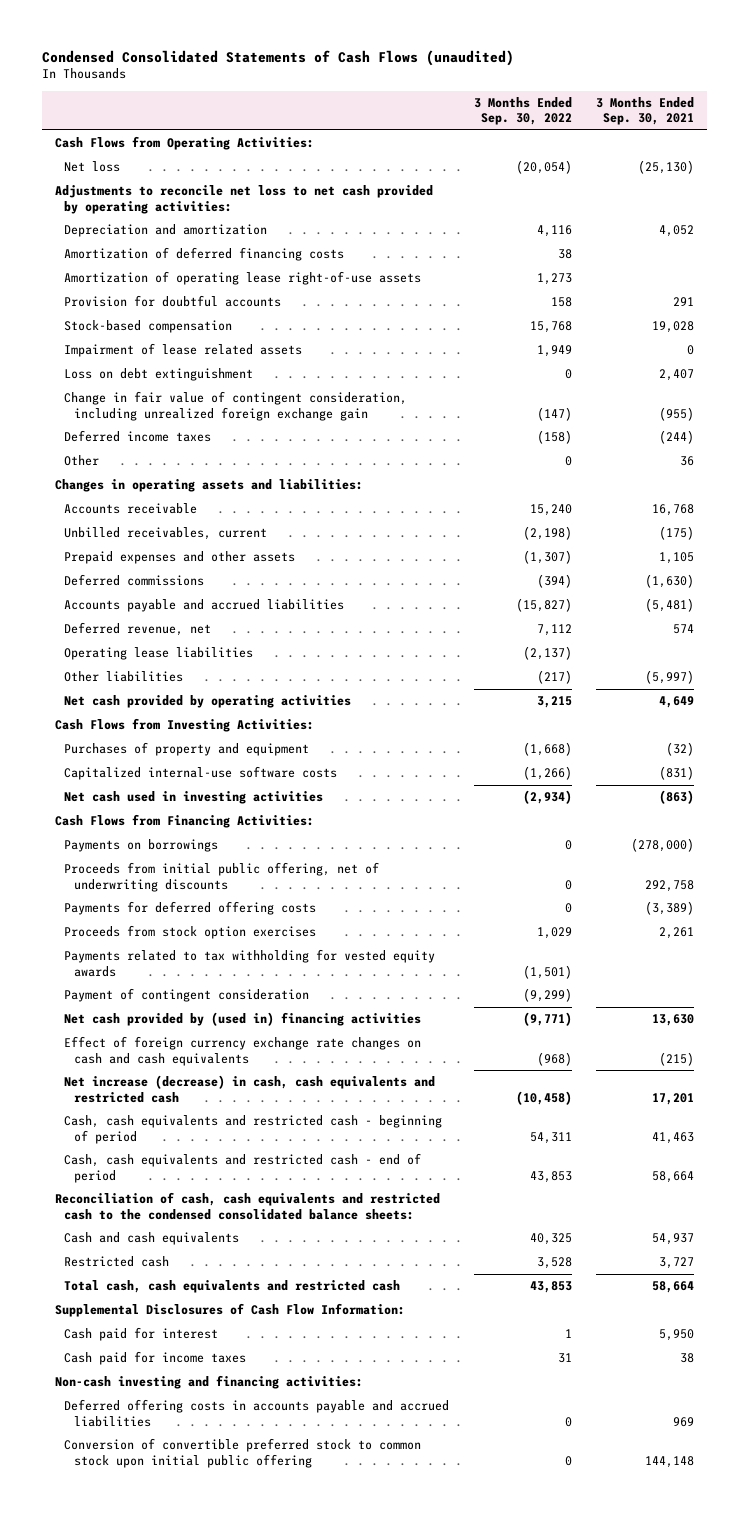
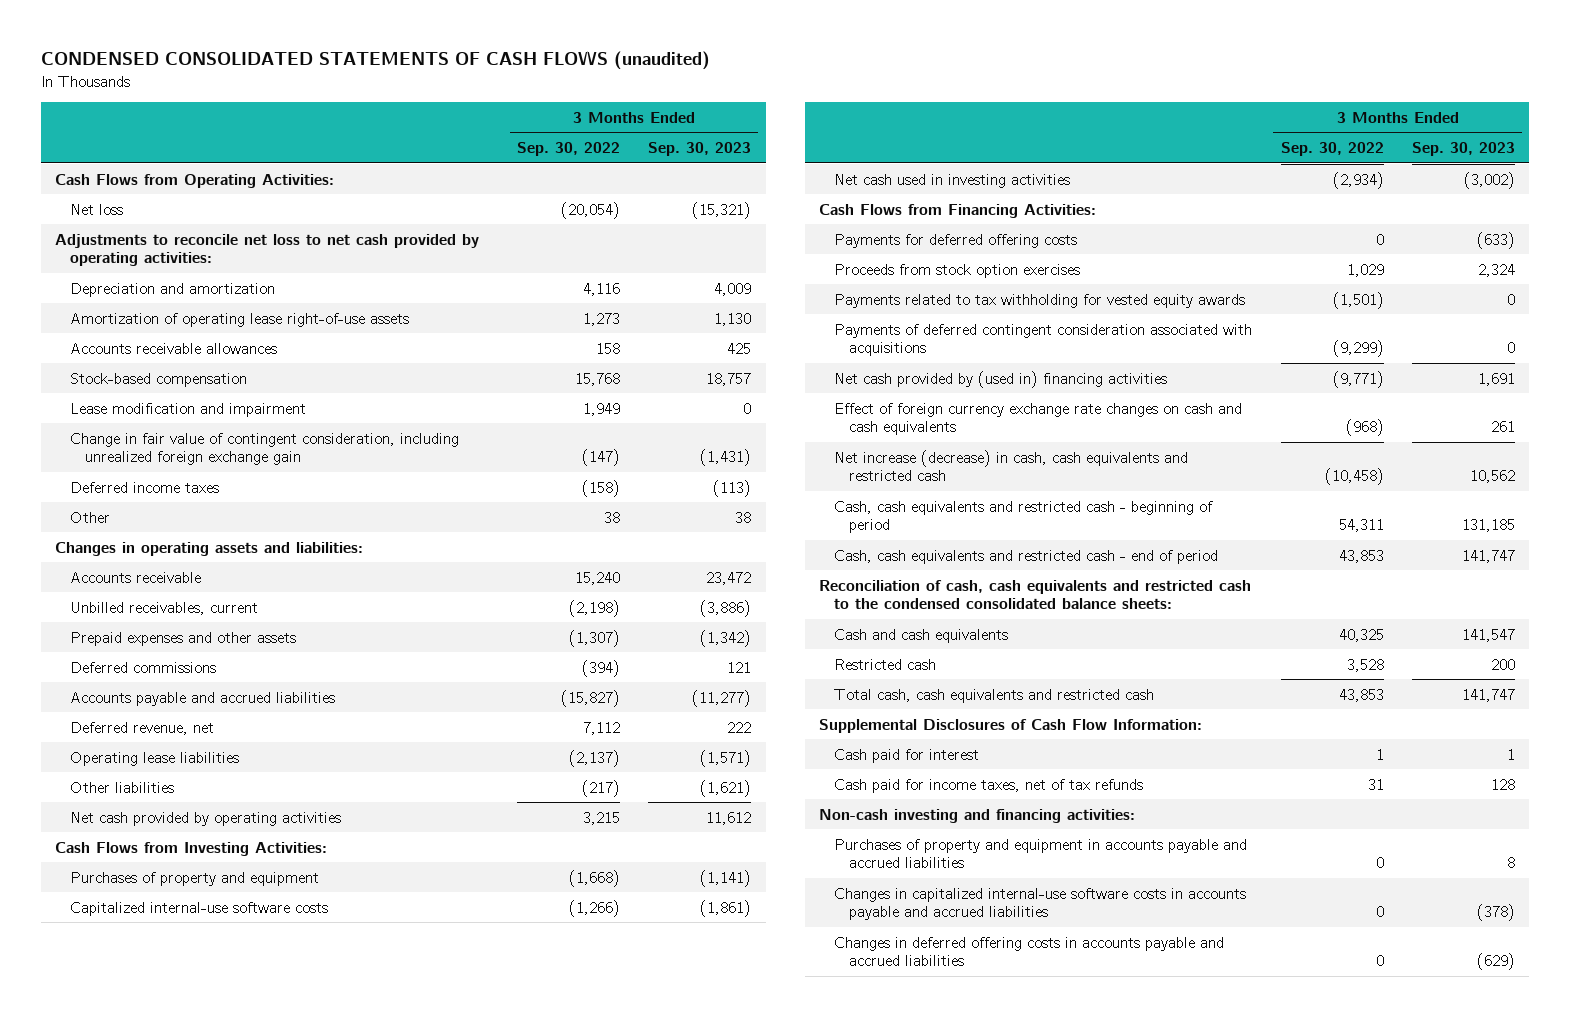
- Condensed Consolidated Statements of Cash Flows (unaudited)
+ CONDENSED CONSOLIDATED STATEMENTS OF CASH FLOWS (unaudited)
- | 3 Months Ended Sep. 30, 2022 | 3 Months Ended Sep. 30, 2021
+ | 3 Months Ended Sep. 30, 2022 | 3 Months Ended Sep. 30, 2023
- Amortization of deferred financing costs | 38 |
- Provision for doubtful accounts | 158 | 291
+ Accounts receivable allowances | 158 | 425
- Impairment of lease related assets | 1,949 | 0
- Loss on debt extinguishment | 0 | 2,407
+ Lease modification and impairment | 1,949 | 0
- Other | 0 | 36
+ Other | 38 | 38
- Payments on borrowings | 0 | (278,000)
- Proceeds from initial public offering, net of underwriting discounts | 0 | 292,758
- Payment of contingent consideration | (9,299) |
+ Payments of deferred contingent consideration associated with acquisitions | (9,299) | 0
- Cash paid for income taxes | 31 | 38
+ Cash paid for income taxes, net of tax refunds | 31 | 128
- Deferred offering costs in accounts payable and accrued liabilities | 0 | 969
- Conversion of convertible preferred stock to common stock upon initial public offering | 0 | 144,148
+ Purchases of property and equipment in accounts payable and accrued liabilities | 0 | 8
+ Changes in capitalized internal-use software costs in accounts payable and accrued liabilities | 0 | (378)
+ Changes in deferred offering costs in accounts payable and accrued liabilities | 0 | (629)

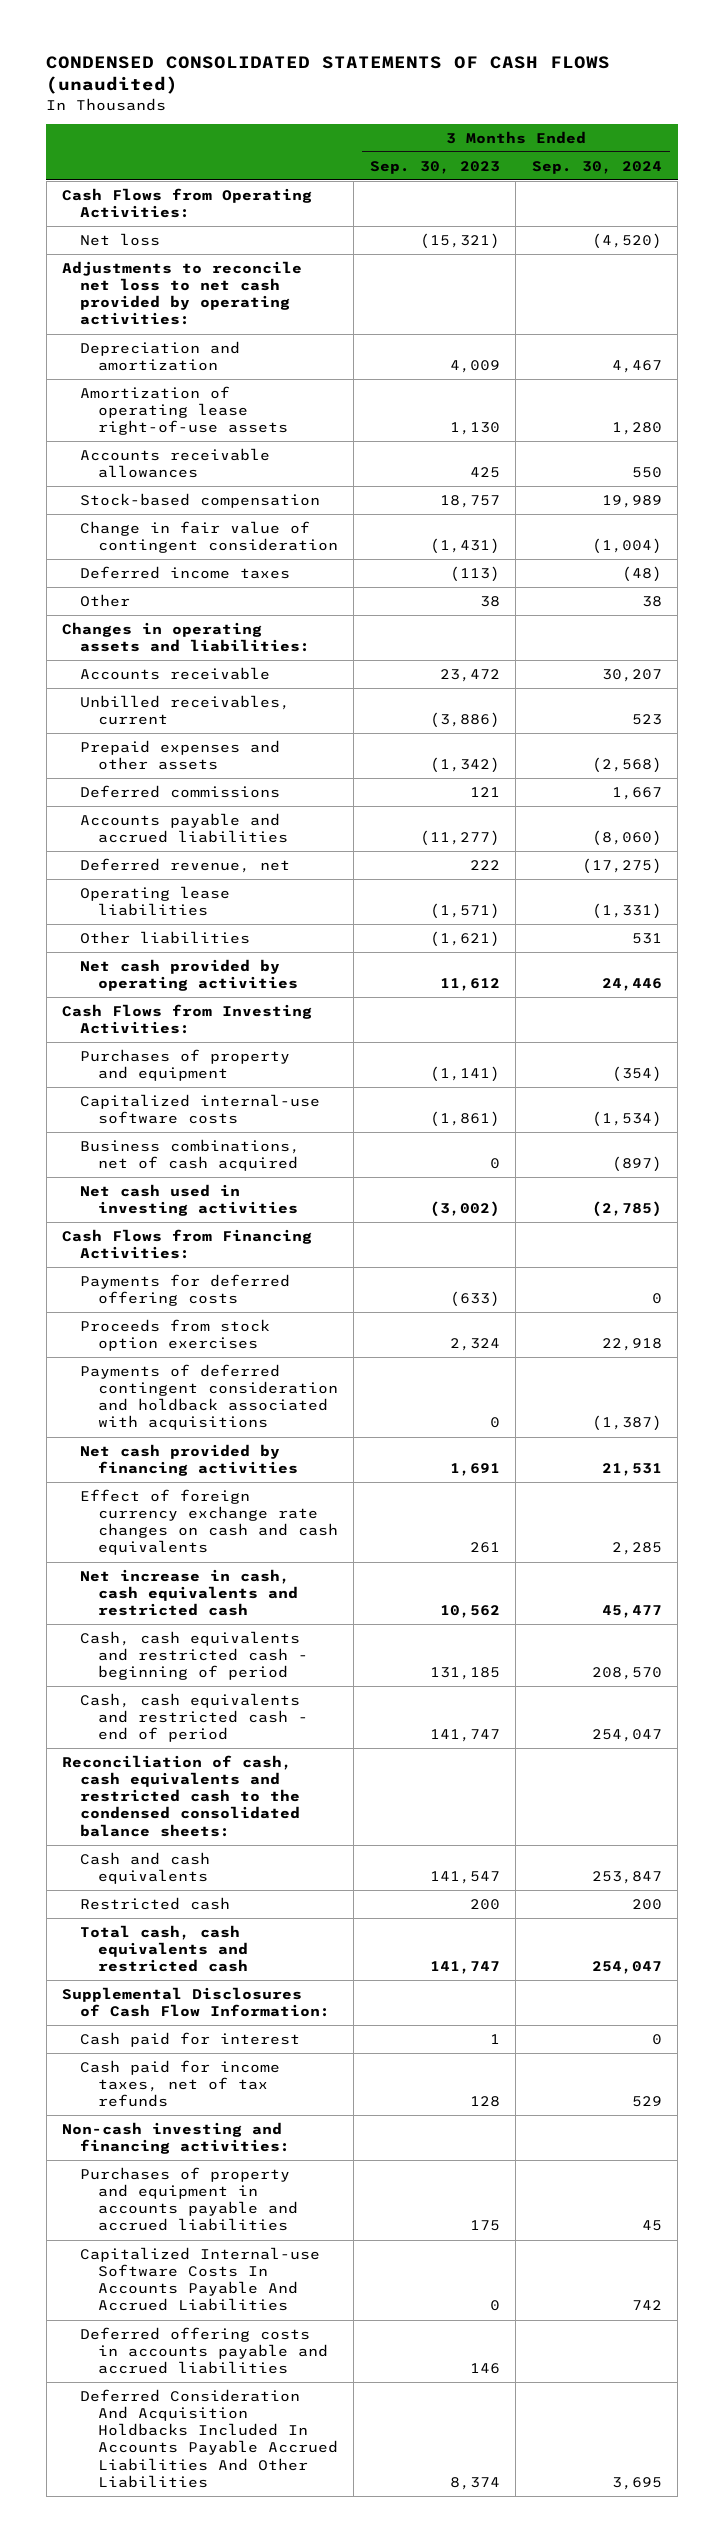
- | 3 Months Ended Sep. 30, 2022 | 3 Months Ended Sep. 30, 2023
+ | 3 Months Ended Sep. 30, 2023 | 3 Months Ended Sep. 30, 2024
- Lease modification and impairment | 1,949 | 0
- Change in fair value of contingent consideration, including unrealized foreign exchange gain | (147) | (1,431)
+ Change in fair value of contingent consideration | (1,431) | (1,004)
+ Business combinations, net of cash acquired | 0 | (897)
- Payments related to tax withholding for vested equity awards | (1,501) | 0
- Payments of deferred contingent consideration associated with acquisitions | (9,299) | 0
- Net cash provided by (used in) financing activities | (9,771) | 1,691
+ Payments of deferred contingent consideration and holdback associated with acquisitions | 0 | (1,387)
+ Net cash provided by financing activities | 1,691 | 21,531
- Net increase (decrease) in cash, cash equivalents and restricted cash | (10,458) | 10,562
+ Net increase in cash, cash equivalents and restricted cash | 10,562 | 45,477
- Purchases of property and equipment in accounts payable and accrued liabilities | 0 | 8
- Changes in capitalized internal-use software costs in accounts payable and accrued liabilities | 0 | (378)
- Changes in deferred offering costs in accounts payable and accrued liabilities | 0 | (629)
+ Purchases of property and equipment in accounts payable and accrued liabilities | 175 | 45
+ Capitalized Internal-use Software Costs In Accounts Payable And Accrued Liabilities | 0 | 742
+ Deferred offering costs in accounts payable and accrued liabilities | 146 |
+ Deferred Consideration And Acquisition Holdbacks Included In Accounts Payable Accrued Liabilities And Other Liabilities | 8,374 | 3,695

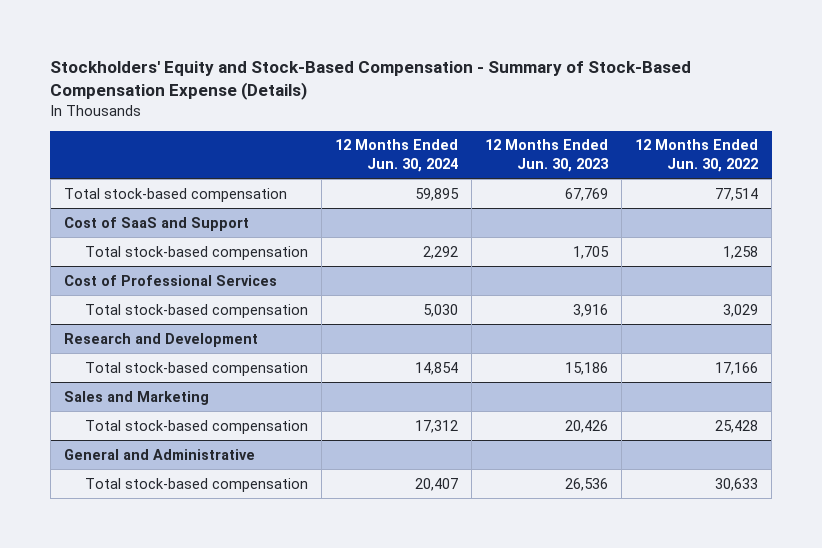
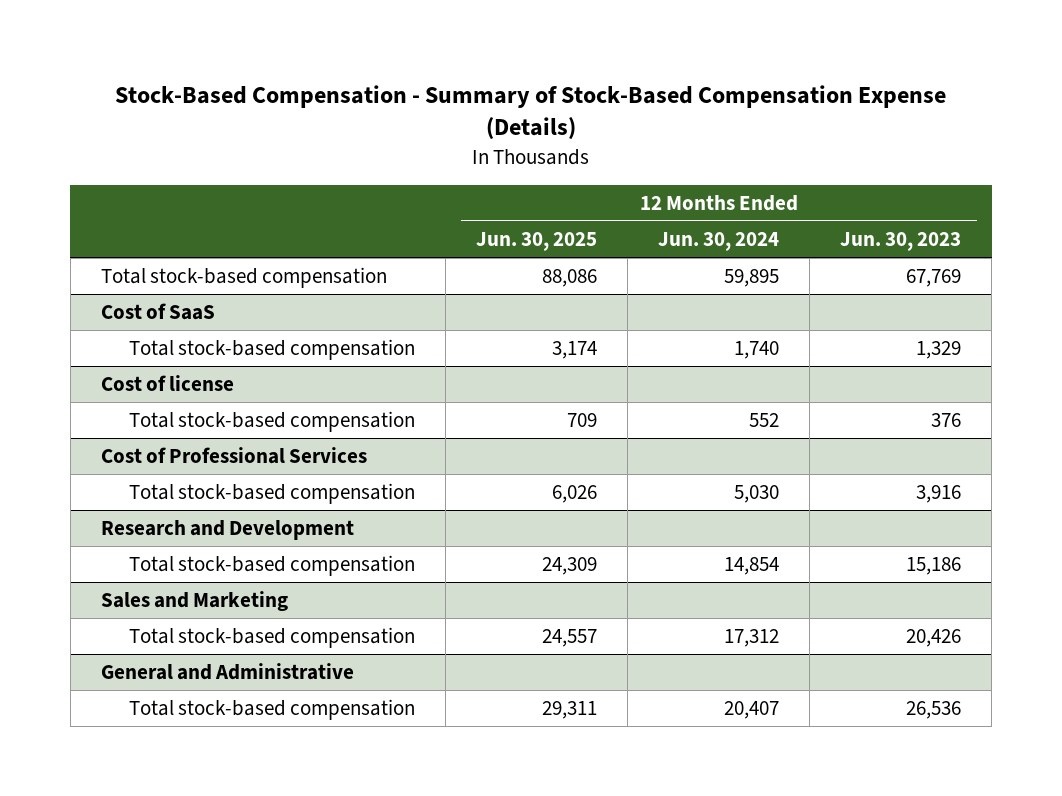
- Stockholders' Equity and Stock-Based Compensation - Summary of Stock-Based Compensation Expense (Details)
+ Stock-Based Compensation - Summary of Stock-Based Compensation Expense (Details)
- | 12 Months Ended Jun. 30, 2024 | 12 Months Ended Jun. 30, 2023 | 12 Months Ended Jun. 30, 2022
+ | 12 Months Ended Jun. 30, 2025 | 12 Months Ended Jun. 30, 2024 | 12 Months Ended Jun. 30, 2023
- Cost of SaaS and Support
- Total stock-based compensation | 2,292 | 1,705 | 1,258
+ Cost of SaaS
+ Total stock-based compensation | 3,174 | 1,740 | 1,329
+ Cost of license
+ Total stock-based compensation | 709 | 552 | 376

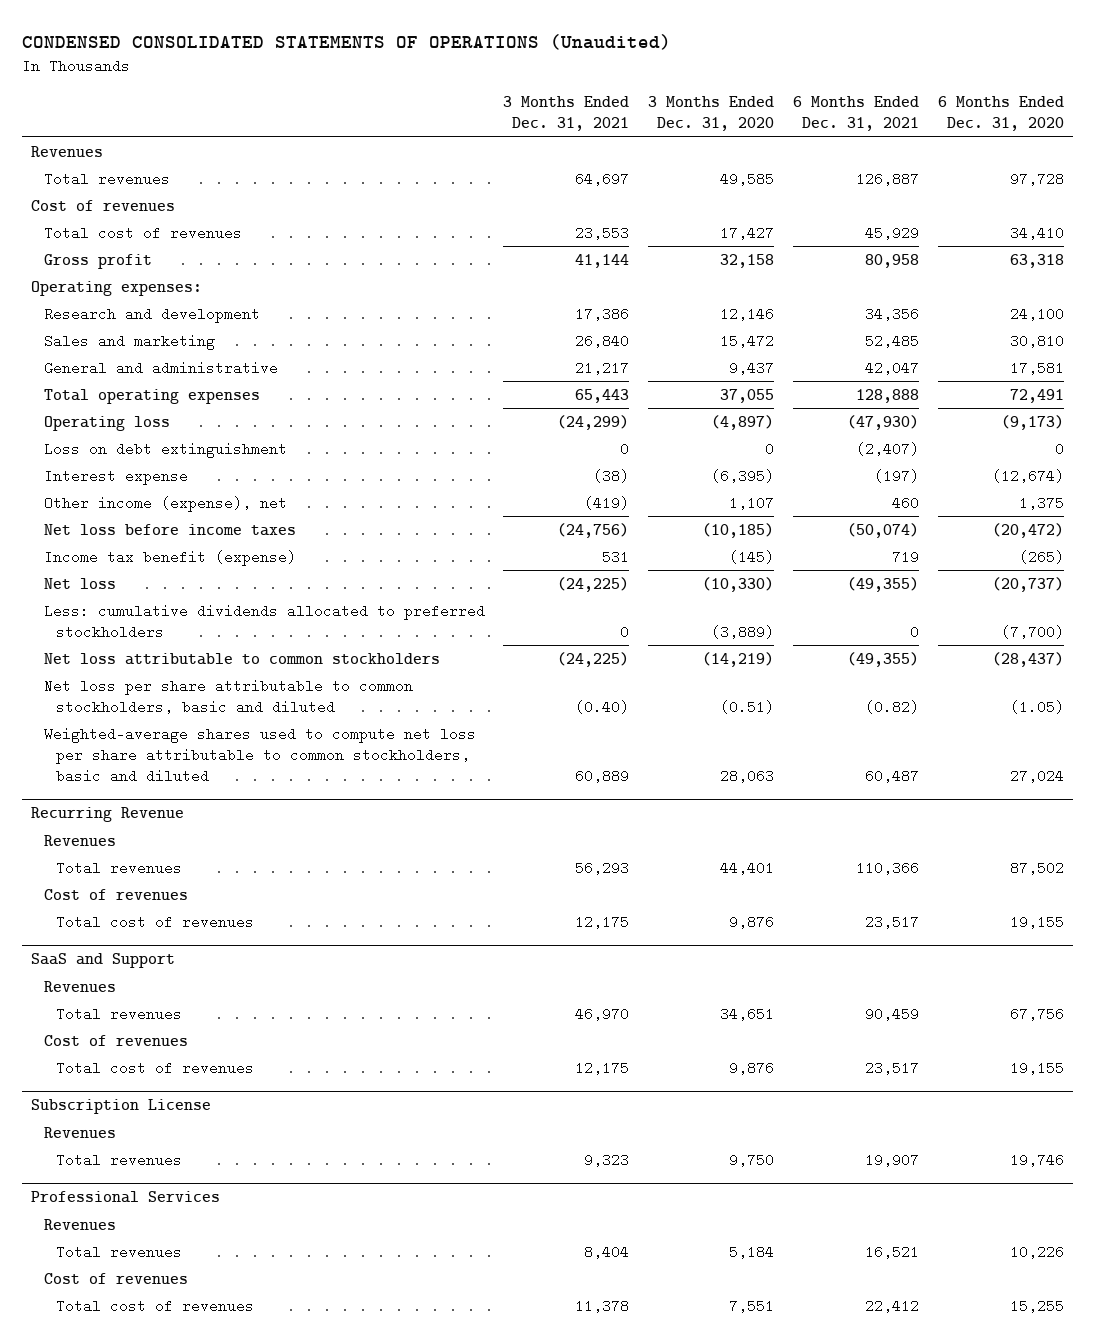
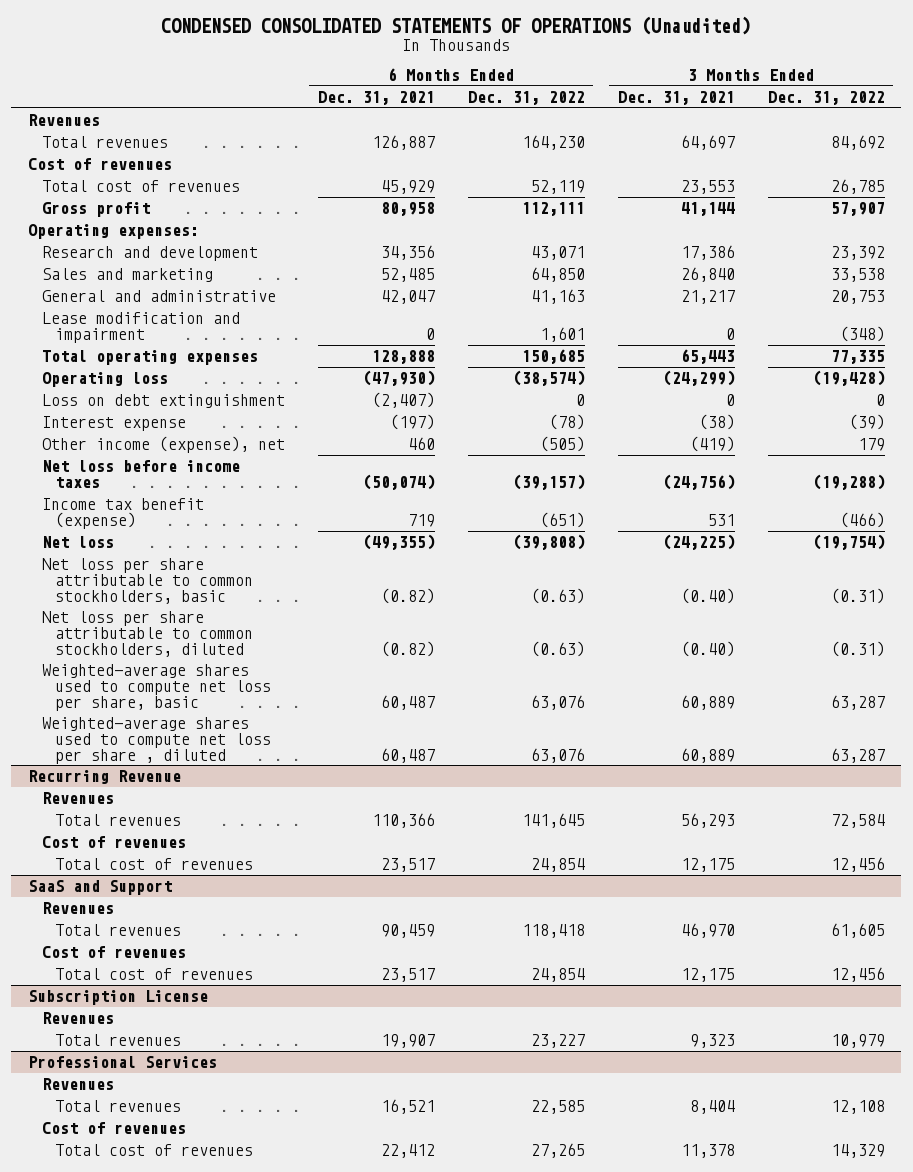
- | 3 Months Ended Dec. 31, 2021 | 3 Months Ended Dec. 31, 2020 | 6 Months Ended Dec. 31, 2021 | 6 Months Ended Dec. 31, 2020
+ | 6 Months Ended Dec. 31, 2021 | 6 Months Ended Dec. 31, 2022 | 3 Months Ended Dec. 31, 2021 | 3 Months Ended Dec. 31, 2022
+ Lease modification and impairment | 0 | 1,601 | 0 | (348)
- Less: cumulative dividends allocated to preferred stockholders | 0 | (3,889) | 0 | (7,700)
- Net loss attributable to common stockholders | (24,225) | (14,219) | (49,355) | (28,437)
- Net loss per share attributable to common stockholders, basic and diluted | (0.40) | (0.51) | (0.82) | (1.05)
- Weighted-average shares used to compute net loss per share attributable to common stockholders, basic and diluted | 60,889 | 28,063 | 60,487 | 27,024
+ Net loss per share attributable to common stockholders, basic | (0.82) | (0.63) | (0.40) | (0.31)
+ Net loss per share attributable to common stockholders, diluted | (0.82) | (0.63) | (0.40) | (0.31)
+ Weighted-average shares used to compute net loss per share, basic | 60,487 | 63,076 | 60,889 | 63,287
+ Weighted-average shares used to compute net loss per share , diluted | 60,487 | 63,076 | 60,889 | 63,287

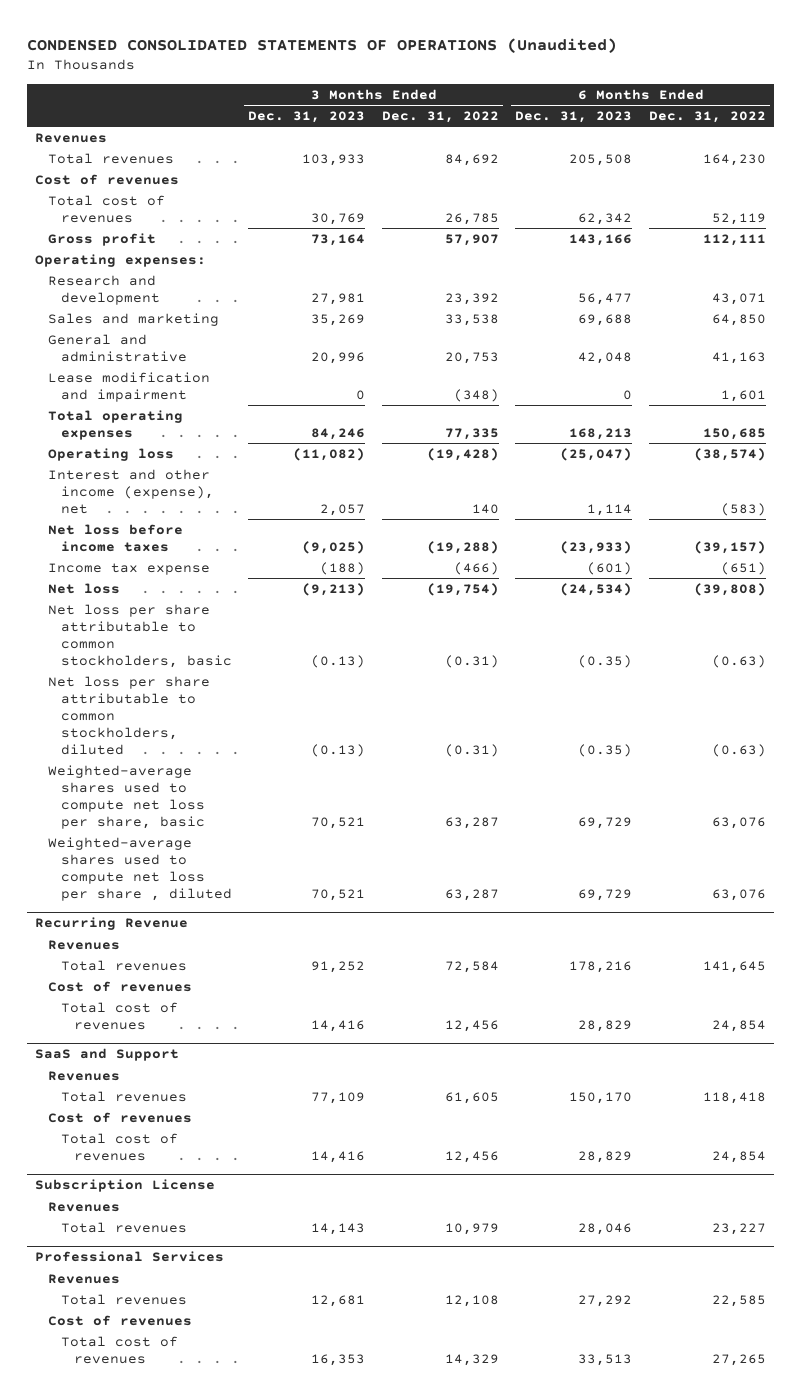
- | 6 Months Ended Dec. 31, 2021 | 6 Months Ended Dec. 31, 2022 | 3 Months Ended Dec. 31, 2021 | 3 Months Ended Dec. 31, 2022
+ | 3 Months Ended Dec. 31, 2023 | 3 Months Ended Dec. 31, 2022 | 6 Months Ended Dec. 31, 2023 | 6 Months Ended Dec. 31, 2022
- Loss on debt extinguishment | (2,407) | 0 | 0 | 0
- Interest expense | (197) | (78) | (38) | (39)
- Other income (expense), net | 460 | (505) | (419) | 179
+ Interest and other income (expense), net | 2,057 | 140 | 1,114 | (583)
- Income tax benefit (expense) | 719 | (651) | 531 | (466)
+ Income tax expense | (188) | (466) | (601) | (651)

